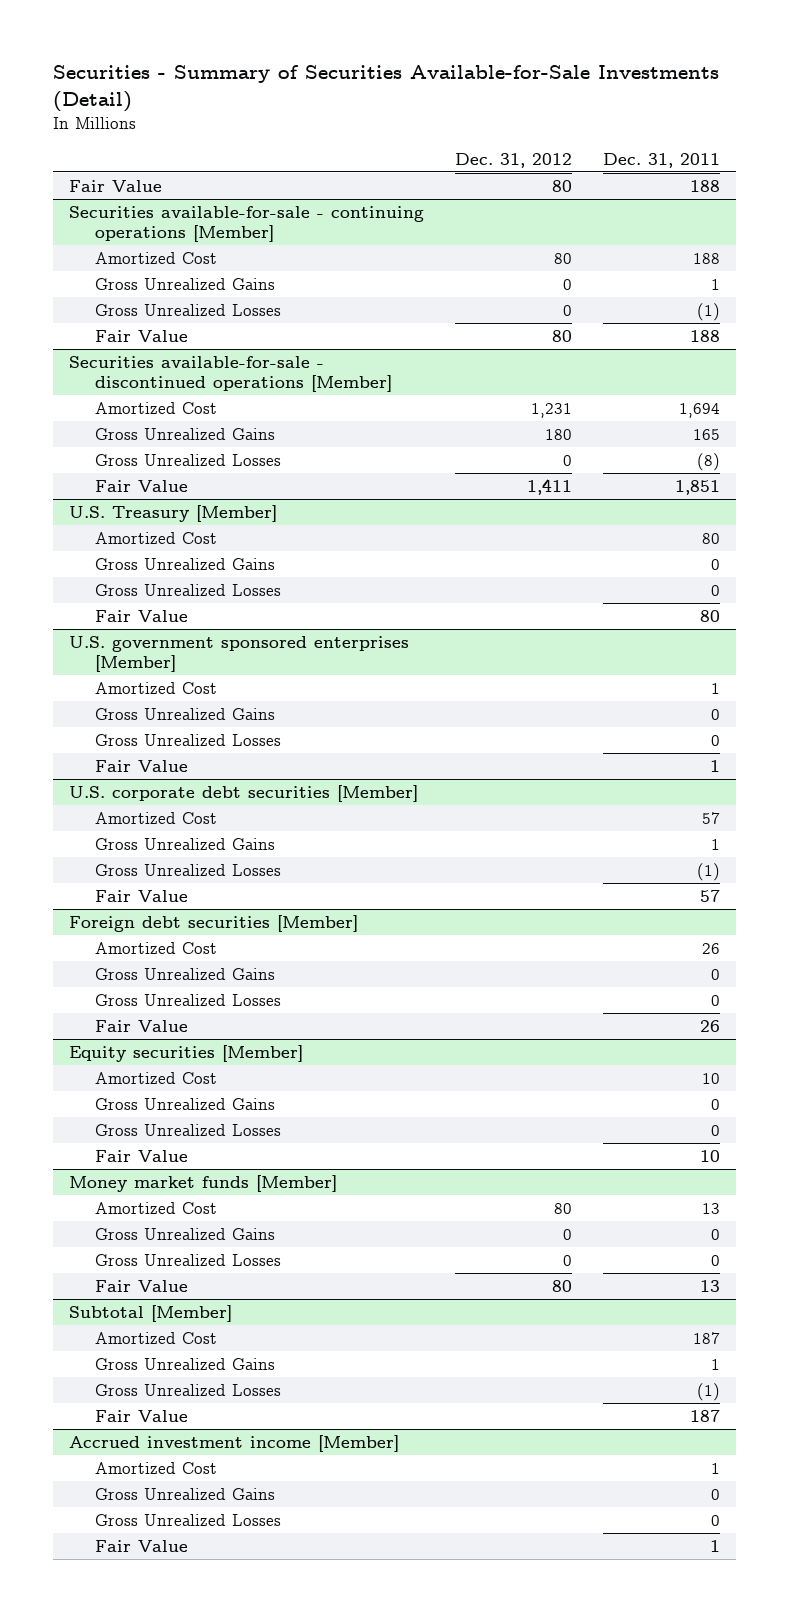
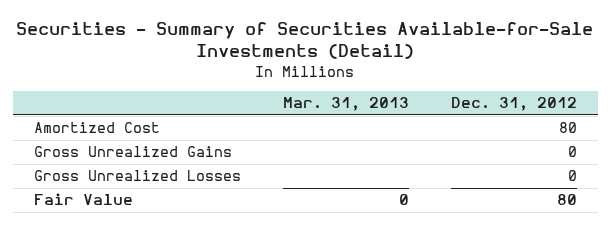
- | Dec. 31, 2012 | Dec. 31, 2011
+ | Mar. 31, 2013 | Dec. 31, 2012
+ Amortized Cost | | 80
+ Gross Unrealized Gains | | 0
+ Gross Unrealized Losses | | 0
- Securities available-for-sale - continuing operations [Member]
- Amortized Cost | 80 | 188
- Gross Unrealized Gains | 0 | 1
- Gross Unrealized Losses | 0 | (1)
- Fair Value | 80 | 188
- Securities available-for-sale - discontinued operations [Member]
- Amortized Cost | 1,231 | 1,694
- Gross Unrealized Gains | 180 | 165
- Gross Unrealized Losses | 0 | (8)
- Fair Value | 1,411 | 1,851
- U.S. Treasury [Member]
- Amortized Cost | | 80
- Gross Unrealized Gains | | 0
- Gross Unrealized Losses | | 0
- Fair Value | | 80
- U.S. government sponsored enterprises [Member]
- Amortized Cost | | 1
- Gross Unrealized Gains | | 0
- Gross Unrealized Losses | | 0
- Fair Value | | 1
- U.S. corporate debt securities [Member]
- Amortized Cost | | 57
- Gross Unrealized Gains | | 1
- Gross Unrealized Losses | | (1)
- Fair Value | | 57
- Foreign debt securities [Member]
- Amortized Cost | | 26
- Gross Unrealized Gains | | 0
- Gross Unrealized Losses | | 0
- Fair Value | | 26
- Equity securities [Member]
- Amortized Cost | | 10
- Gross Unrealized Gains | | 0
- Gross Unrealized Losses | | 0
- Fair Value | | 10
- Money market funds [Member]
- Amortized Cost | 80 | 13
- Gross Unrealized Gains | 0 | 0
- Gross Unrealized Losses | 0 | 0
- Fair Value | 80 | 13
- Subtotal [Member]
- Amortized Cost | | 187
- Gross Unrealized Gains | | 1
- Gross Unrealized Losses | | (1)
- Fair Value | | 187
- Accrued investment income [Member]
- Amortized Cost | | 1
- Gross Unrealized Gains | | 0
- Gross Unrealized Losses | | 0
- Fair Value | | 1

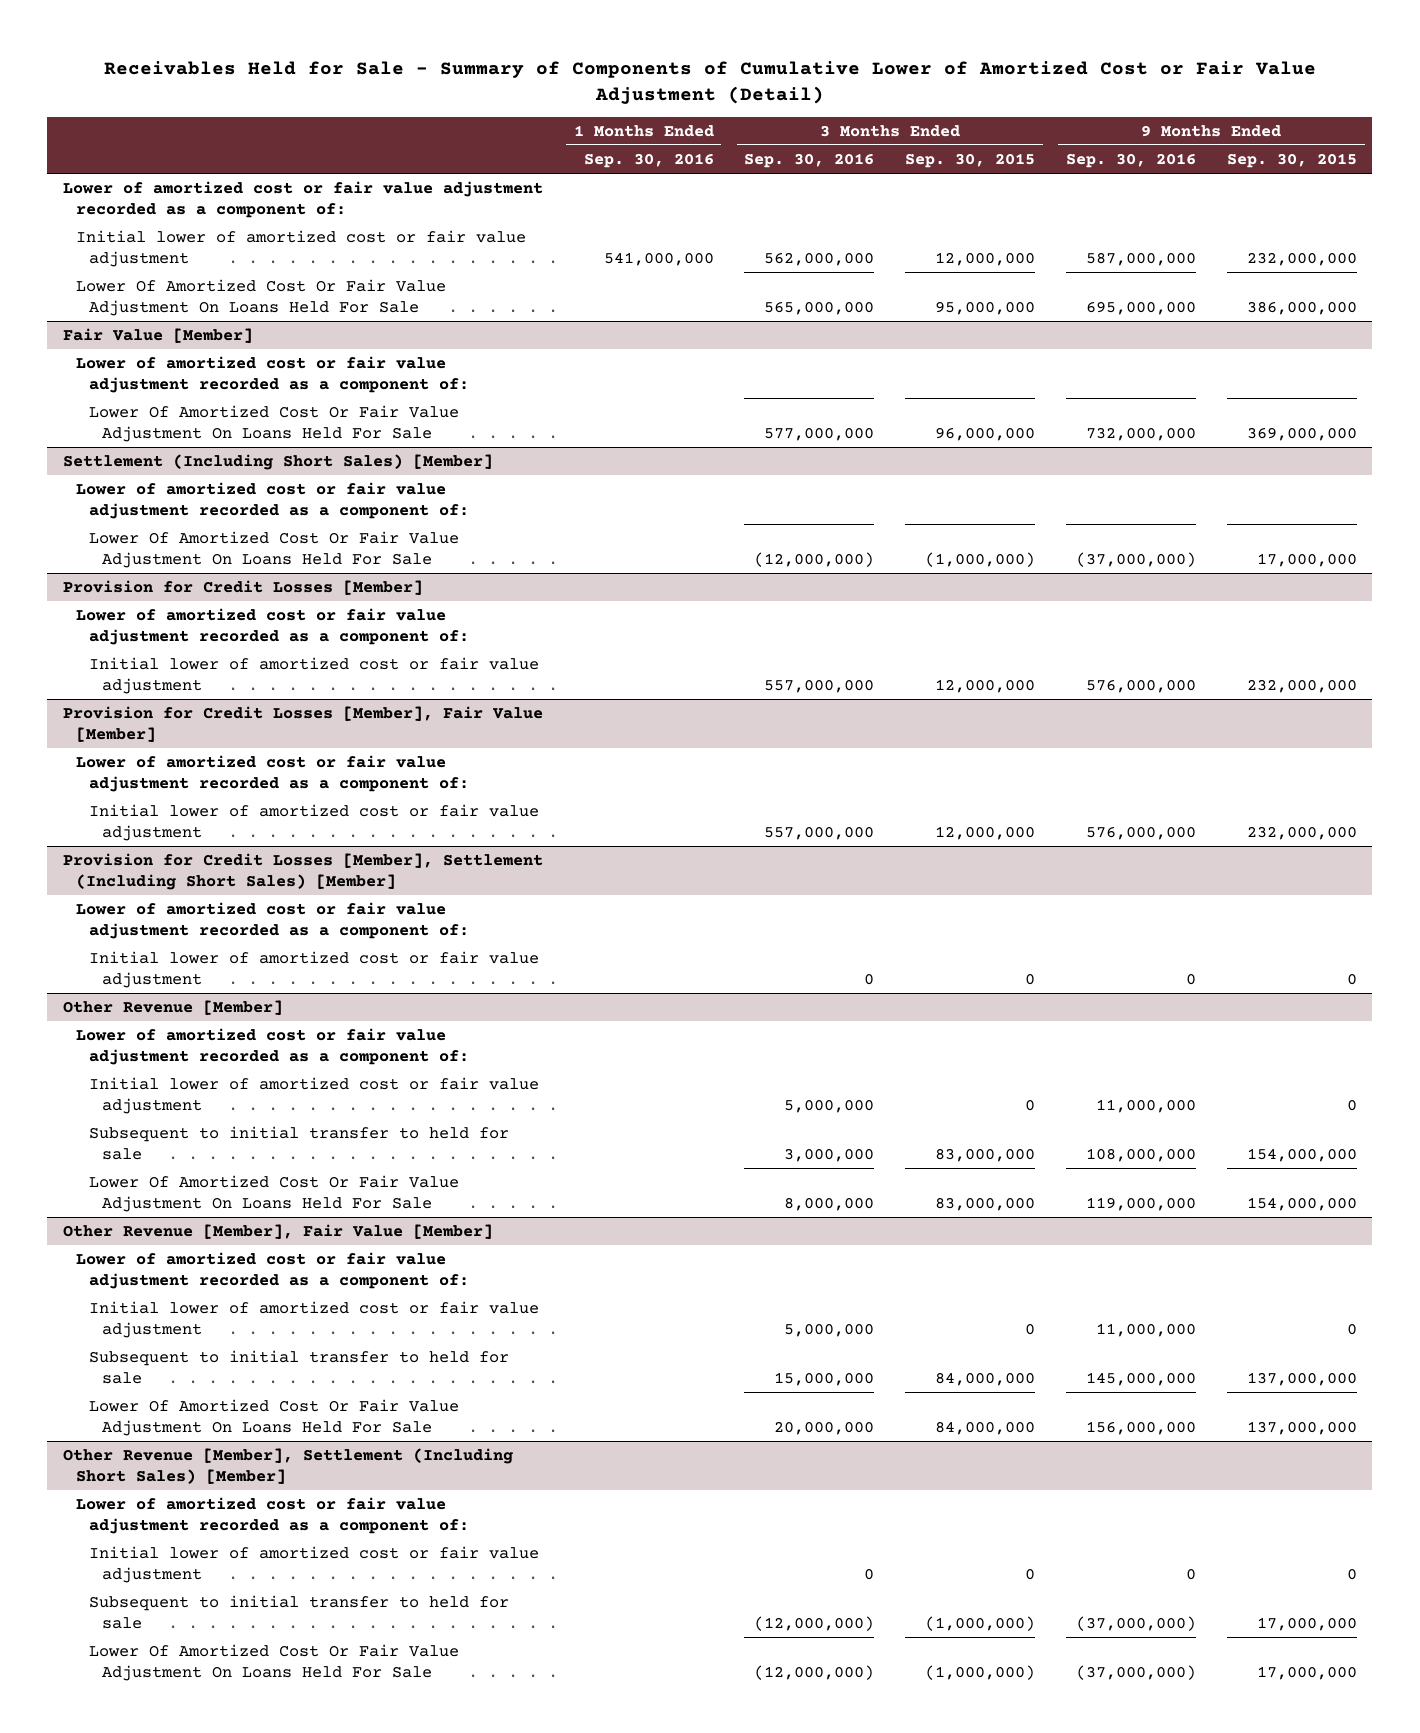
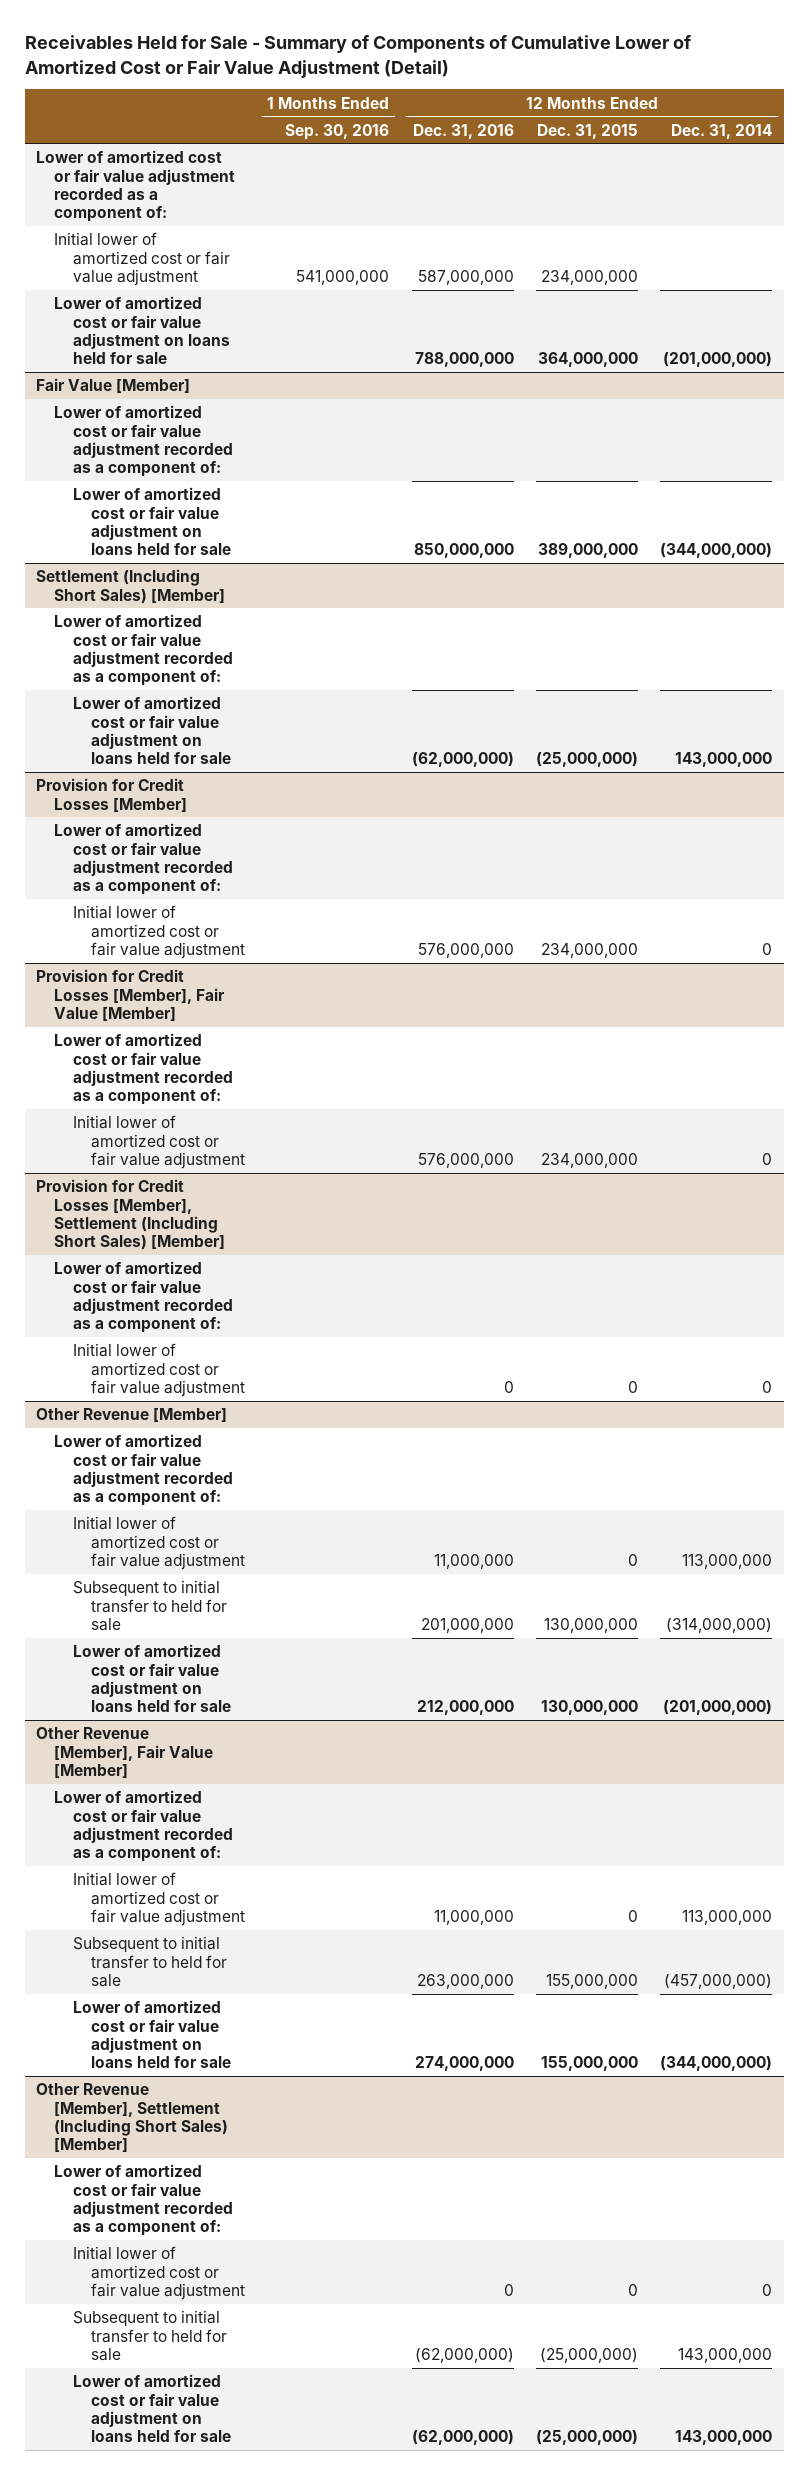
- | 1 Months Ended Sep. 30, 2016 | 3 Months Ended Sep. 30, 2016 | 3 Months Ended Sep. 30, 2015 | 9 Months Ended Sep. 30, 2016 | 9 Months Ended Sep. 30, 2015
+ | 1 Months Ended Sep. 30, 2016 | 12 Months Ended Dec. 31, 2016 | 12 Months Ended Dec. 31, 2015 | 12 Months Ended Dec. 31, 2014
- Lower Of Amortized Cost Or Fair Value Adjustment On Loans Held For Sale | | 565,000,000 | 95,000,000 | 695,000,000 | 386,000,000
+ Lower of amortized cost or fair value adjustment on loans held for sale | | 788,000,000 | 364,000,000 | (201,000,000)
@ Fair Value [Member]
- Lower Of Amortized Cost Or Fair Value Adjustment On Loans Held For Sale | | 577,000,000 | 96,000,000 | 732,000,000 | 369,000,000
+ Lower of amortized cost or fair value adjustment on loans held for sale | | 850,000,000 | 389,000,000 | (344,000,000)
@ Settlement (Including Short Sales) [Member]
- Lower Of Amortized Cost Or Fair Value Adjustment On Loans Held For Sale | | (12,000,000) | (1,000,000) | (37,000,000) | 17,000,000
+ Lower of amortized cost or fair value adjustment on loans held for sale | | (62,000,000) | (25,000,000) | 143,000,000
@ Other Revenue [Member]
- Lower Of Amortized Cost Or Fair Value Adjustment On Loans Held For Sale | | 8,000,000 | 83,000,000 | 119,000,000 | 154,000,000
+ Lower of amortized cost or fair value adjustment on loans held for sale | | 212,000,000 | 130,000,000 | (201,000,000)
@ Other Revenue [Member], Fair Value [Member]
- Lower Of Amortized Cost Or Fair Value Adjustment On Loans Held For Sale | | 20,000,000 | 84,000,000 | 156,000,000 | 137,000,000
+ Lower of amortized cost or fair value adjustment on loans held for sale | | 274,000,000 | 155,000,000 | (344,000,000)
@ Other Revenue [Member], Settlement (Including Short Sales) [Member]
- Lower Of Amortized Cost Or Fair Value Adjustment On Loans Held For Sale | | (12,000,000) | (1,000,000) | (37,000,000) | 17,000,000
+ Lower of amortized cost or fair value adjustment on loans held for sale | | (62,000,000) | (25,000,000) | 143,000,000

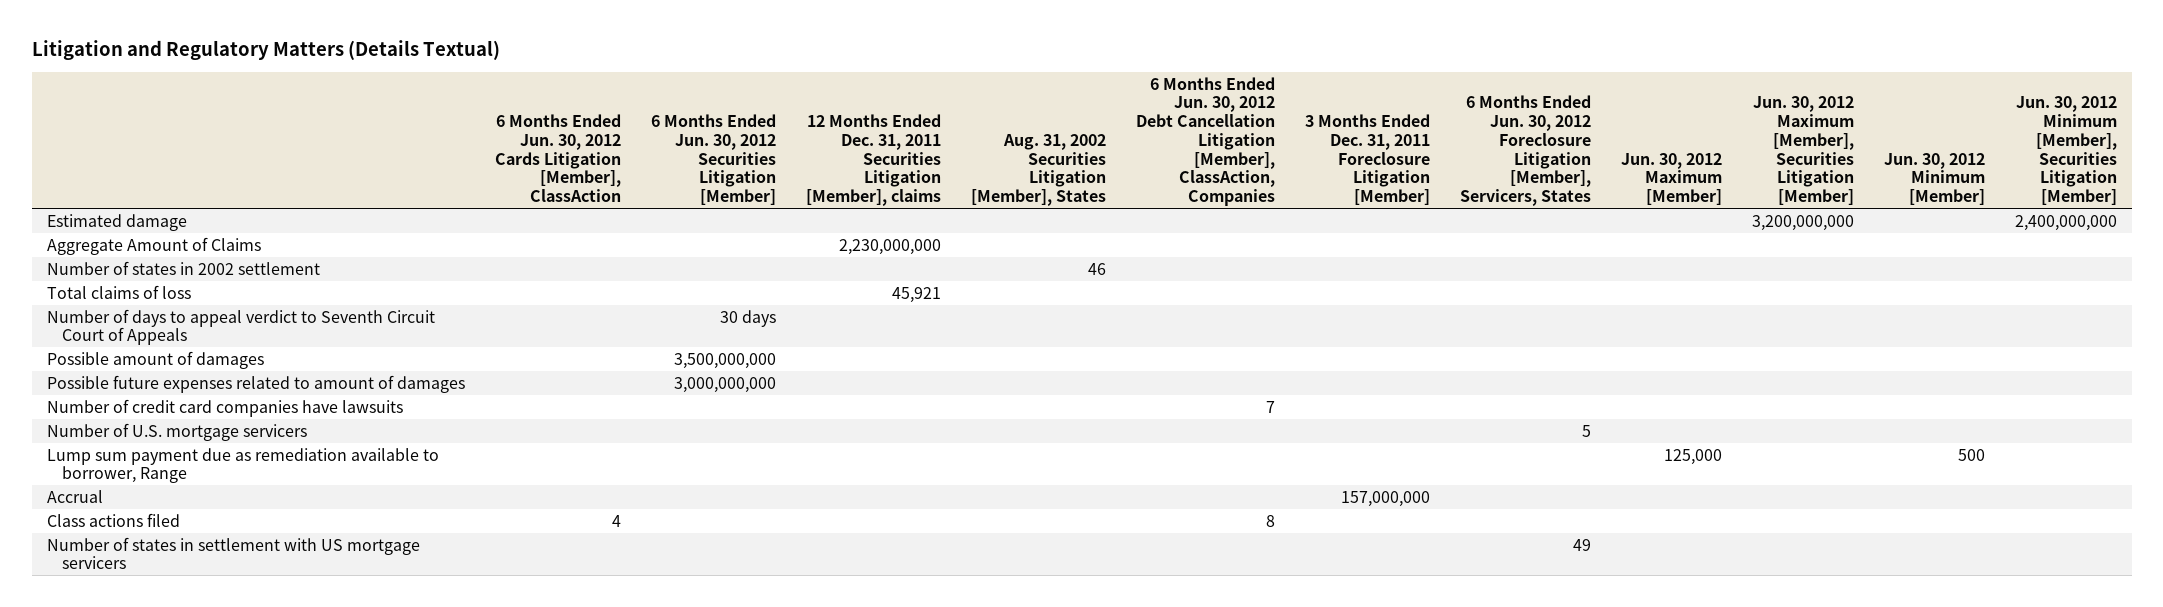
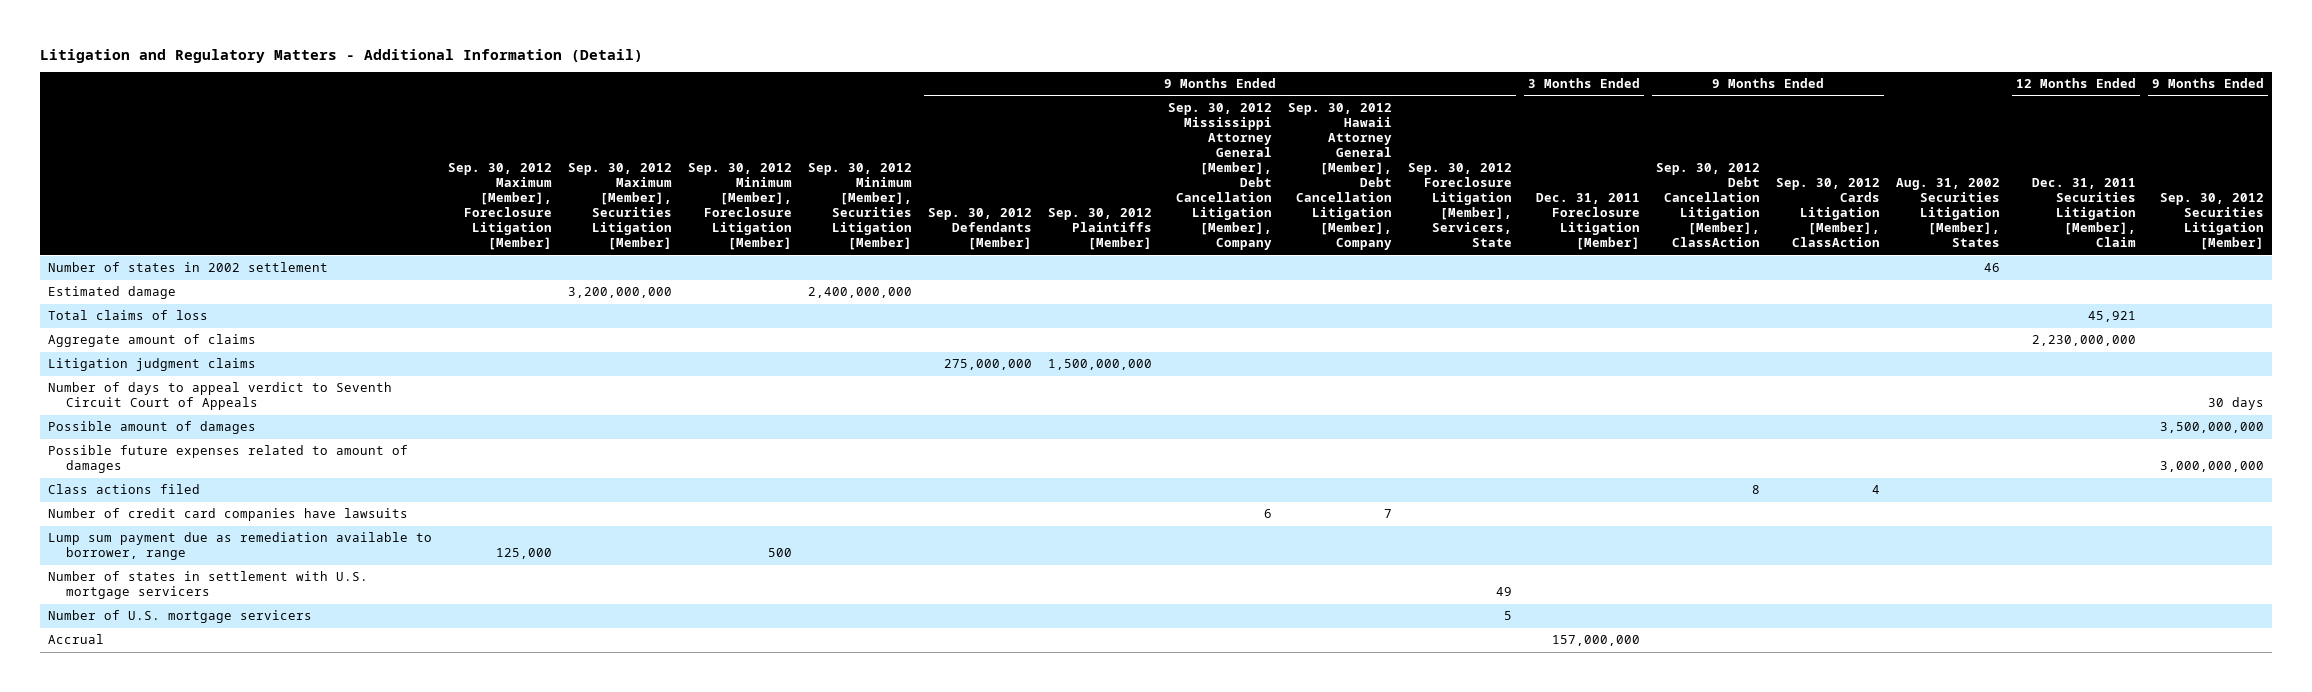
- Litigation and Regulatory Matters (Details Textual)
+ Litigation and Regulatory Matters - Additional Information (Detail)
- | 6 Months Ended Jun. 30, 2012 Cards Litigation [Member], ClassAction | 6 Months Ended Jun. 30, 2012 Securities Litigation [Member] | 12 Months Ended Dec. 31, 2011 Securities Litigation [Member], claims | Aug. 31, 2002 Securities Litigation [Member], States | 6 Months Ended Jun. 30, 2012 Debt Cancellation Litigation [Member], ClassAction, Companies | 3 Months Ended Dec. 31, 2011 Foreclosure Litigation [Member] | 6 Months Ended Jun. 30, 2012 Foreclosure Litigation [Member], Servicers, States | Jun. 30, 2012 Maximum [Member] | Jun. 30, 2012 Maximum [Member], Securities Litigation [Member] | Jun. 30, 2012 Minimum [Member] | Jun. 30, 2012 Minimum [Member], Securities Litigation [Member]
+ | Sep. 30, 2012 Maximum [Member], Foreclosure Litigation [Member] | Sep. 30, 2012 Maximum [Member], Securities Litigation [Member] | Sep. 30, 2012 Minimum [Member], Foreclosure Litigation [Member] | Sep. 30, 2012 Minimum [Member], Securities Litigation [Member] | 9 Months Ended Sep. 30, 2012 Defendants [Member] | 9 Months Ended Sep. 30, 2012 Plaintiffs [Member] | 9 Months Ended Sep. 30, 2012 Mississippi Attorney General [Member], Debt Cancellation Litigation [Member], Company | 9 Months Ended Sep. 30, 2012 Hawaii Attorney General [Member], Debt Cancellation Litigation [Member], Company | 9 Months Ended Sep. 30, 2012 Foreclosure Litigation [Member], Servicers, State | 3 Months Ended Dec. 31, 2011 Foreclosure Litigation [Member] | 9 Months Ended Sep. 30, 2012 Debt Cancellation Litigation [Member], ClassAction | 9 Months Ended Sep. 30, 2012 Cards Litigation [Member], ClassAction | Aug. 31, 2002 Securities Litigation [Member], States | 12 Months Ended Dec. 31, 2011 Securities Litigation [Member], Claim | 9 Months Ended Sep. 30, 2012 Securities Litigation [Member]
- Aggregate Amount of Claims | | | 2,230,000,000 | | | | | | | |
moved down: Estimated damage | | 3,200,000,000 | | 2,400,000,000 | | | | | | | | | | |
+ Aggregate amount of claims | | | | | | | | | | | | | | 2,230,000,000 |
+ Litigation judgment claims | | | | | 275,000,000 | 1,500,000,000 | | | | | | | | |
moved up: Class actions filed | | | | | | | | | | | 8 | 4 | | |
+ Lump sum payment due as remediation available to borrower, range | 125,000 | | 500 | | | | | | | | | | | |
+ Number of states in settlement with U.S. mortgage servicers | | | | | | | | | 49 | | | | | |
- Lump sum payment due as remediation available to borrower, Range | | | | | | | | 125,000 | | 500 |
- Number of states in settlement with US mortgage servicers | | | | | | | 49 | | | |

